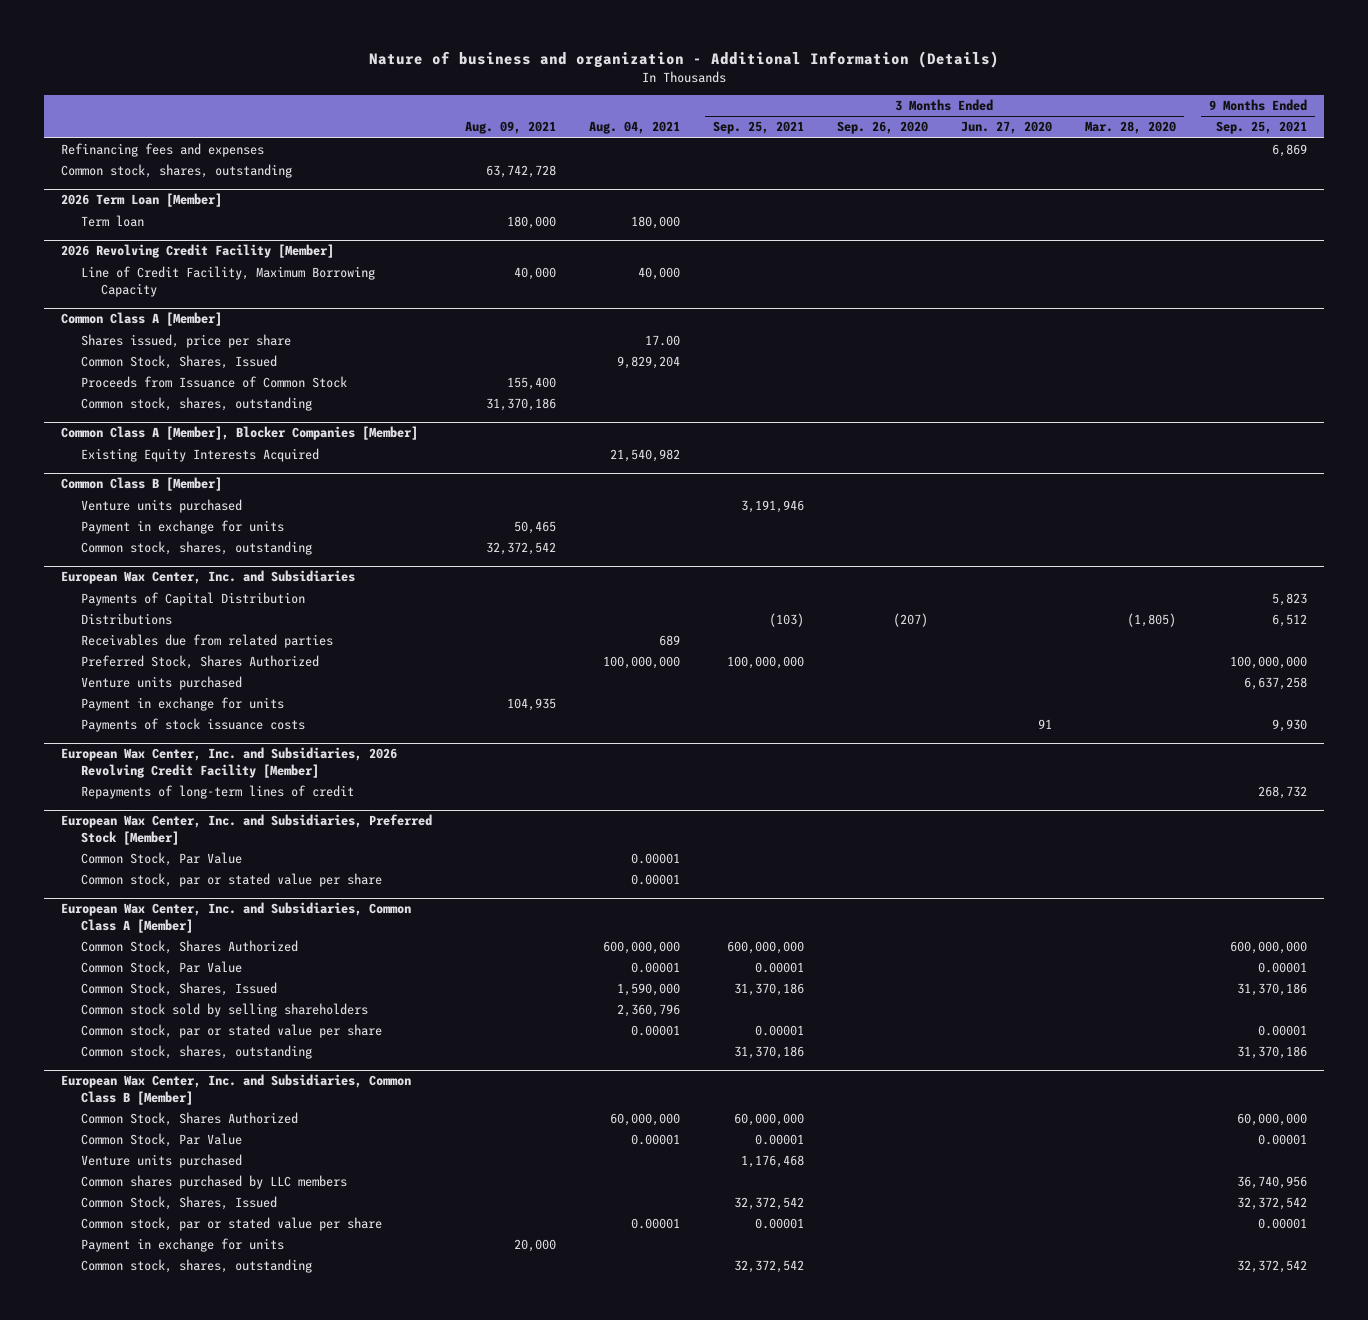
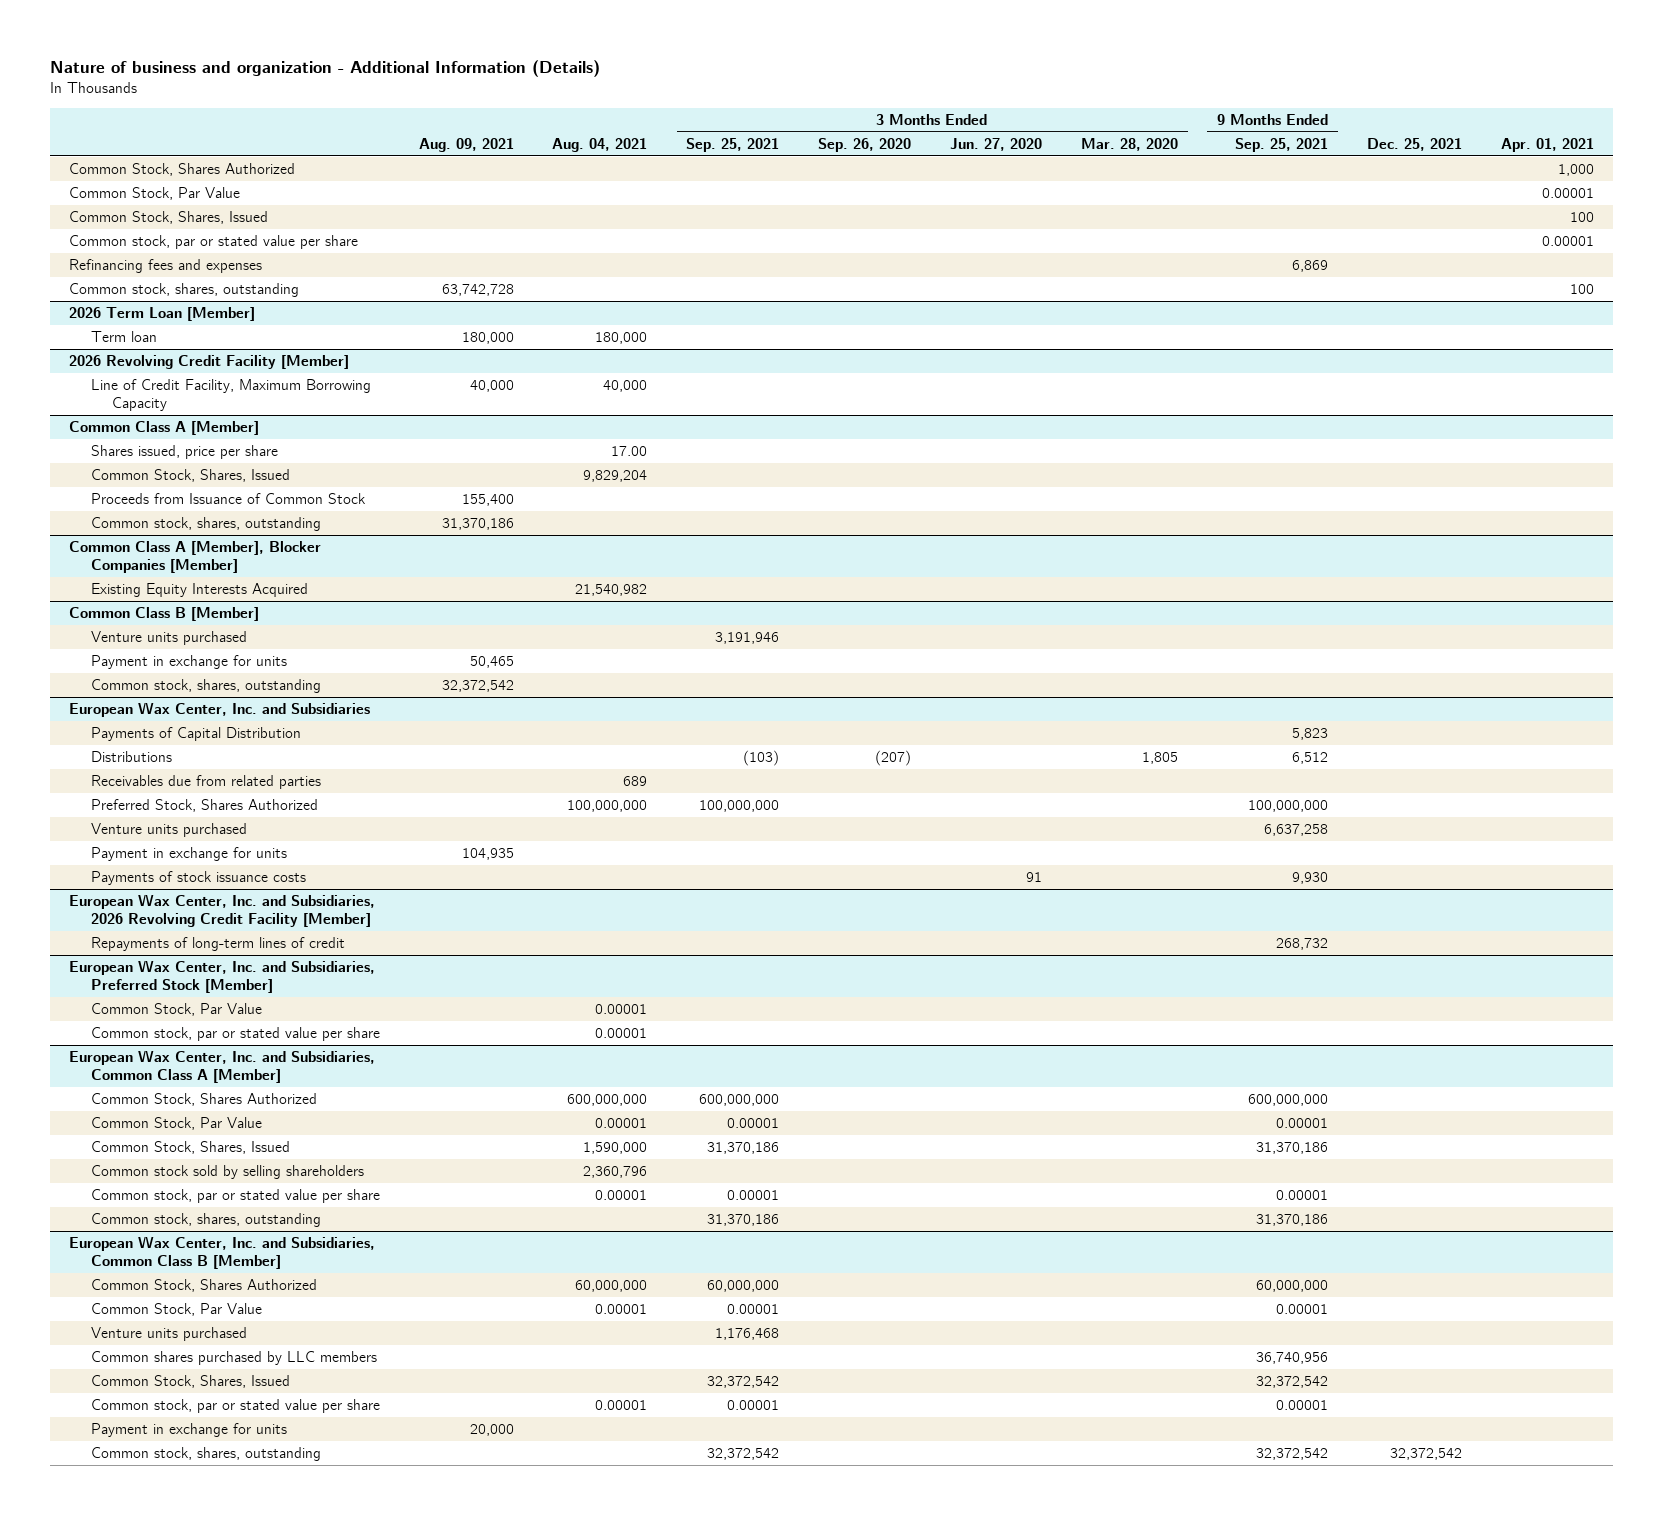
- | Aug. 09, 2021 | Aug. 04, 2021 | 3 Months Ended Sep. 25, 2021 | 3 Months Ended Sep. 26, 2020 | 3 Months Ended Jun. 27, 2020 | 3 Months Ended Mar. 28, 2020 | 9 Months Ended Sep. 25, 2021
+ | Aug. 09, 2021 | Aug. 04, 2021 | 3 Months Ended Sep. 25, 2021 | 3 Months Ended Sep. 26, 2020 | 3 Months Ended Jun. 27, 2020 | 3 Months Ended Mar. 28, 2020 | 9 Months Ended Sep. 25, 2021 | Dec. 25, 2021 | Apr. 01, 2021
+ Common Stock, Shares Authorized | | | | | | | | | 1,000
+ Common Stock, Par Value | | | | | | | | | 0.00001
+ Common Stock, Shares, Issued | | | | | | | | | 100
+ Common stock, par or stated value per share | | | | | | | | | 0.00001
@ European Wax Center, Inc. and Subsidiaries
- Distributions | | | (103) | (207) | | (1,805) | 6,512
+ Distributions | | | (103) | (207) | | 1,805 | 6,512 | |

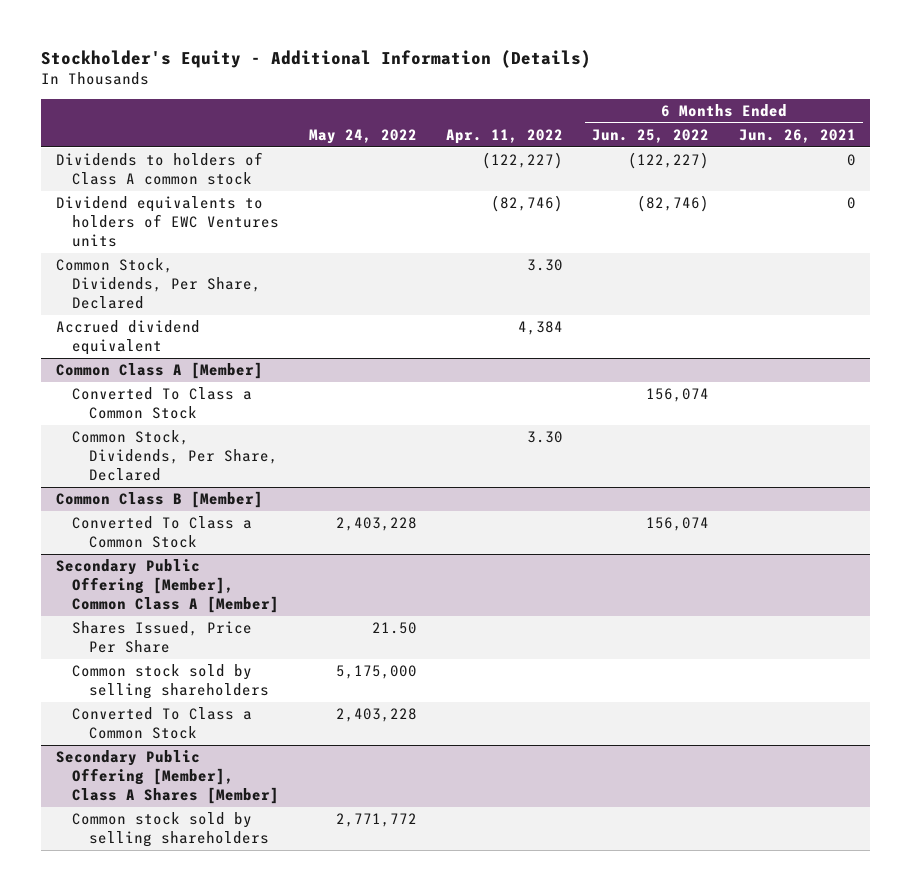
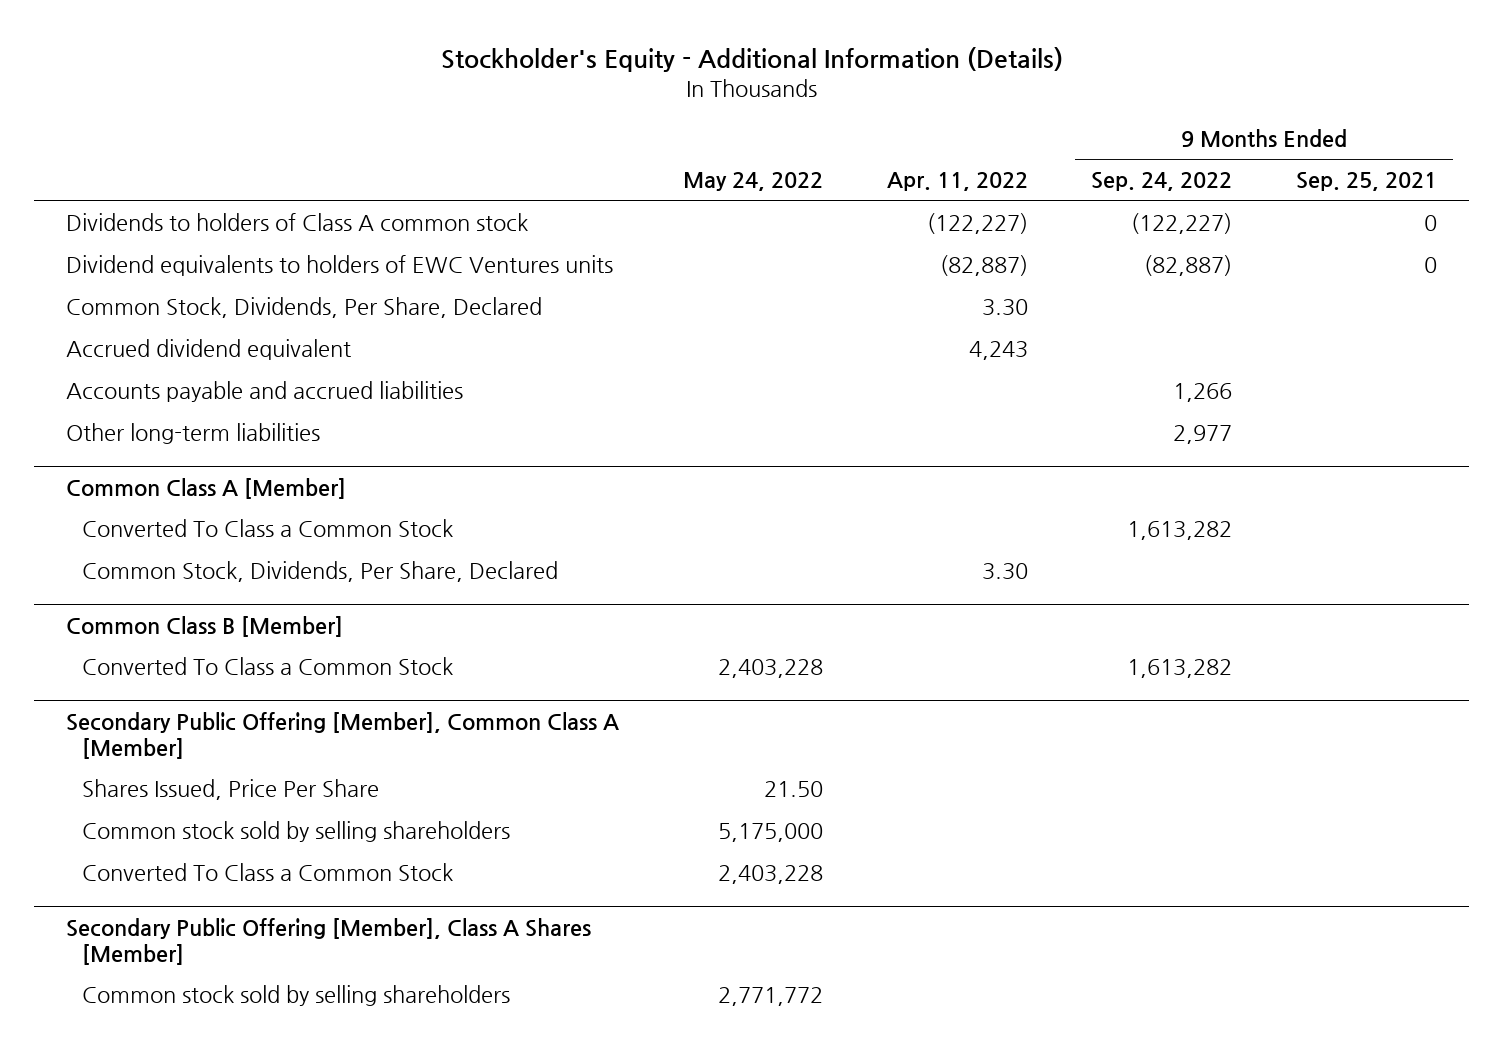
- | May 24, 2022 | Apr. 11, 2022 | 6 Months Ended Jun. 25, 2022 | 6 Months Ended Jun. 26, 2021
+ | May 24, 2022 | Apr. 11, 2022 | 9 Months Ended Sep. 24, 2022 | 9 Months Ended Sep. 25, 2021
- Dividend equivalents to holders of EWC Ventures units | | (82,746) | (82,746) | 0
+ Dividend equivalents to holders of EWC Ventures units | | (82,887) | (82,887) | 0
- Accrued dividend equivalent | | 4,384 | |
+ Accrued dividend equivalent | | 4,243 | |
+ Accounts payable and accrued liabilities | | | 1,266 |
+ Other long-term liabilities | | | 2,977 |

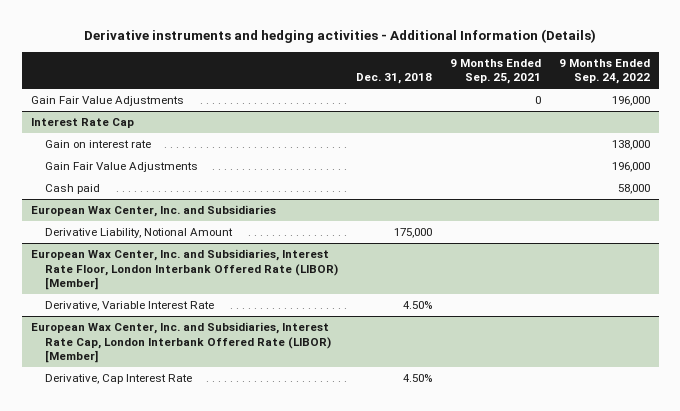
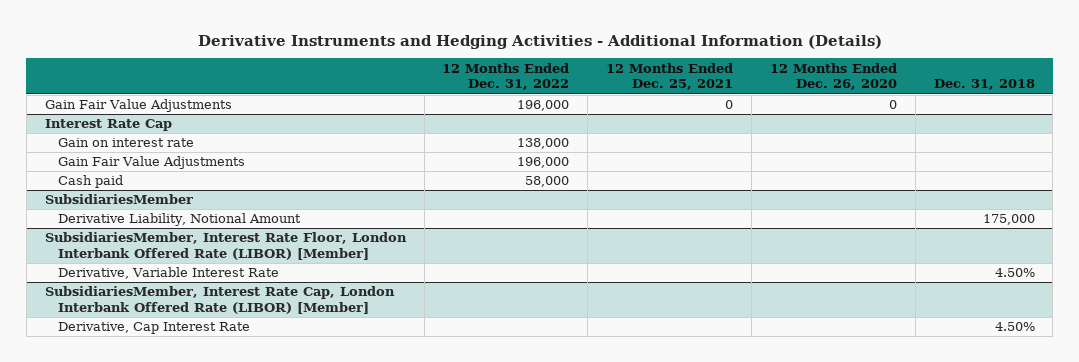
- Derivative instruments and hedging activities - Additional Information (Details)
+ Derivative Instruments and Hedging Activities - Additional Information (Details)
- | Dec. 31, 2018 | 9 Months Ended Sep. 25, 2021 | 9 Months Ended Sep. 24, 2022
+ | 12 Months Ended Dec. 31, 2022 | 12 Months Ended Dec. 25, 2021 | 12 Months Ended Dec. 26, 2020 | Dec. 31, 2018
- European Wax Center, Inc. and Subsidiaries
+ SubsidiariesMember
- European Wax Center, Inc. and Subsidiaries, Interest Rate Floor, London Interbank Offered Rate (LIBOR) [Member]
+ SubsidiariesMember, Interest Rate Floor, London Interbank Offered Rate (LIBOR) [Member]
- European Wax Center, Inc. and Subsidiaries, Interest Rate Cap, London Interbank Offered Rate (LIBOR) [Member]
+ SubsidiariesMember, Interest Rate Cap, London Interbank Offered Rate (LIBOR) [Member]

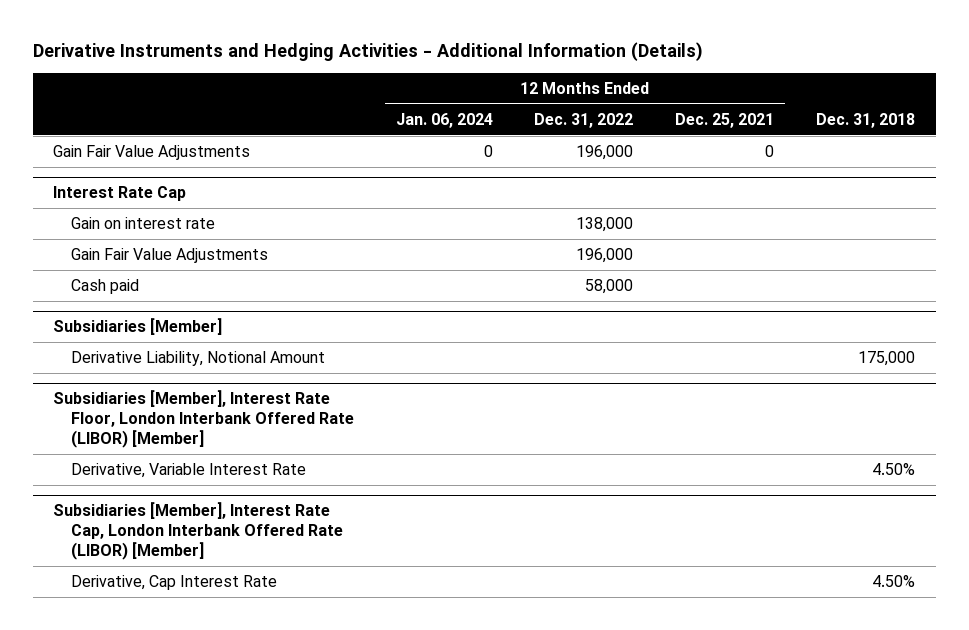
- | 12 Months Ended Dec. 31, 2022 | 12 Months Ended Dec. 25, 2021 | 12 Months Ended Dec. 26, 2020 | Dec. 31, 2018
+ | 12 Months Ended Jan. 06, 2024 | 12 Months Ended Dec. 31, 2022 | 12 Months Ended Dec. 25, 2021 | Dec. 31, 2018
- SubsidiariesMember
+ Subsidiaries [Member]
- SubsidiariesMember, Interest Rate Floor, London Interbank Offered Rate (LIBOR) [Member]
+ Subsidiaries [Member], Interest Rate Floor, London Interbank Offered Rate (LIBOR) [Member]
- SubsidiariesMember, Interest Rate Cap, London Interbank Offered Rate (LIBOR) [Member]
+ Subsidiaries [Member], Interest Rate Cap, London Interbank Offered Rate (LIBOR) [Member]

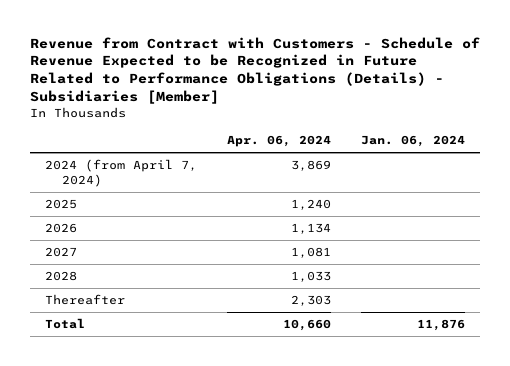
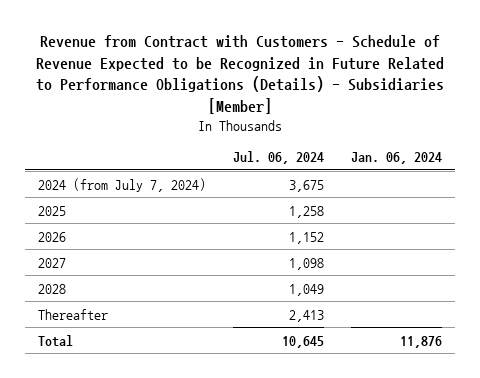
- | Apr. 06, 2024 | Jan. 06, 2024
+ | Jul. 06, 2024 | Jan. 06, 2024
- 2024 (from April 7, 2024) | 3,869 |
+ 2024 (from July 7, 2024) | 3,675 |

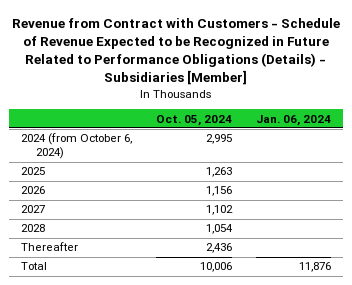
- | Jul. 06, 2024 | Jan. 06, 2024
+ | Oct. 05, 2024 | Jan. 06, 2024
- 2024 (from July 7, 2024) | 3,675 |
+ 2024 (from October 6, 2024) | 2,995 |

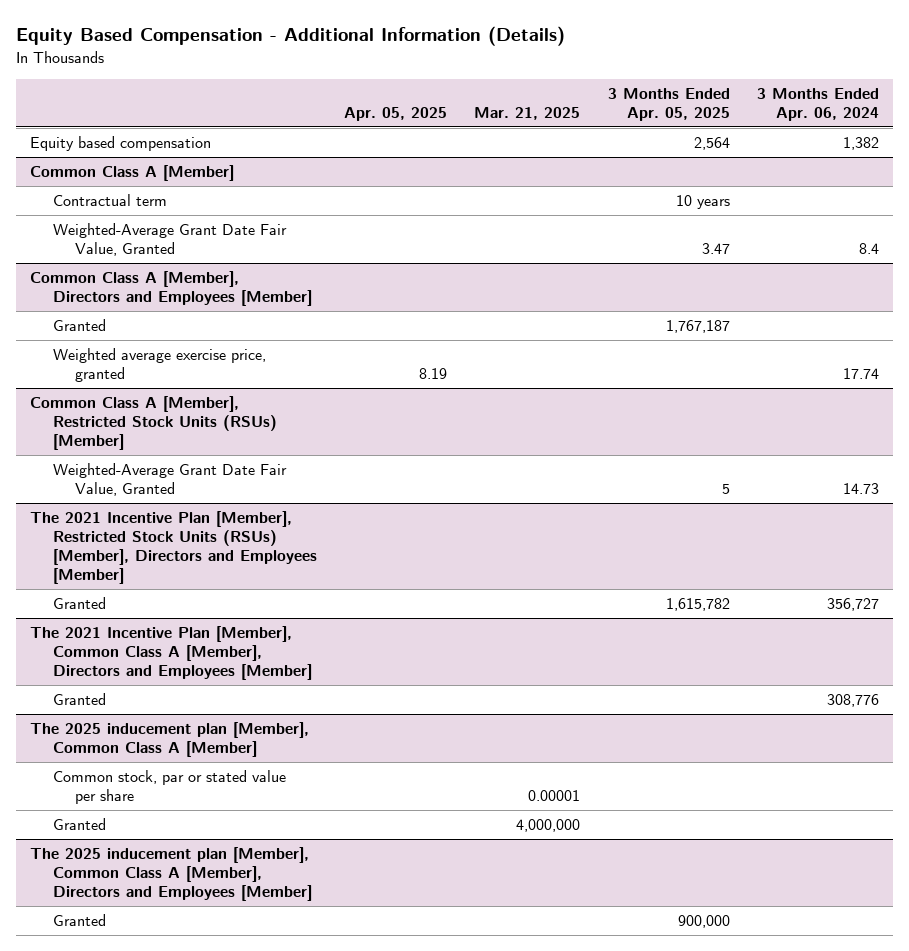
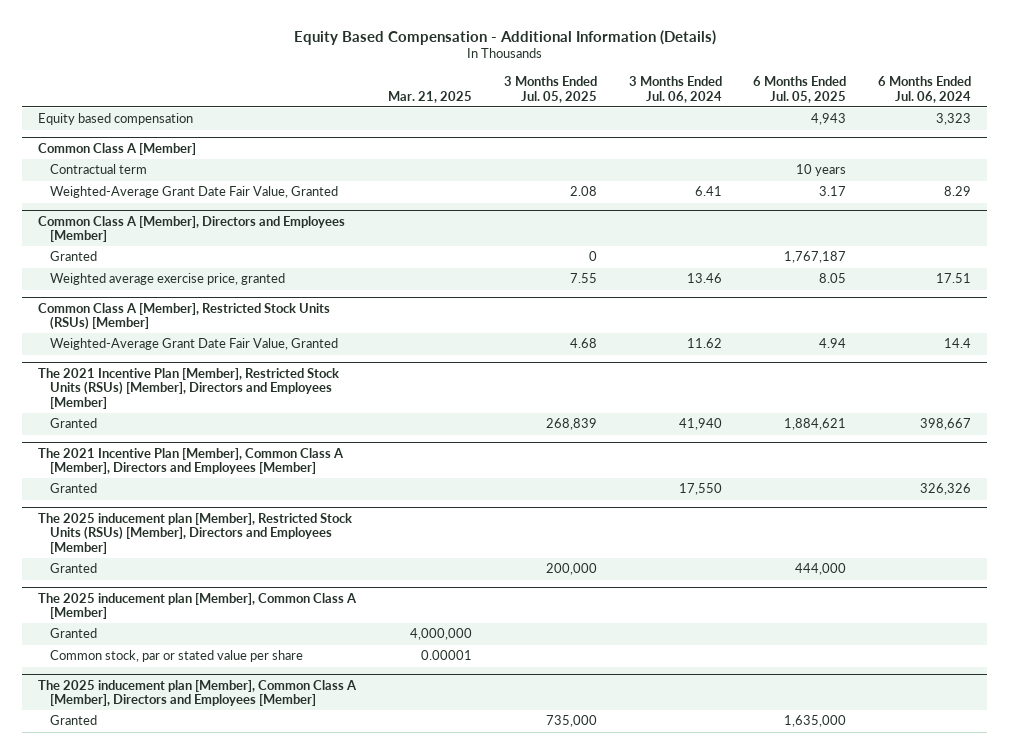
- | Apr. 05, 2025 | Mar. 21, 2025 | 3 Months Ended Apr. 05, 2025 | 3 Months Ended Apr. 06, 2024
+ | Mar. 21, 2025 | 3 Months Ended Jul. 05, 2025 | 3 Months Ended Jul. 06, 2024 | 6 Months Ended Jul. 05, 2025 | 6 Months Ended Jul. 06, 2024
+ The 2025 inducement plan [Member], Restricted Stock Units (RSUs) [Member], Directors and Employees [Member]
+ Granted | | 200,000 | | 444,000 |
@ The 2025 inducement plan [Member], Common Class A [Member]
moved down: Common stock, par or stated value per share | 0.00001 | | | |

